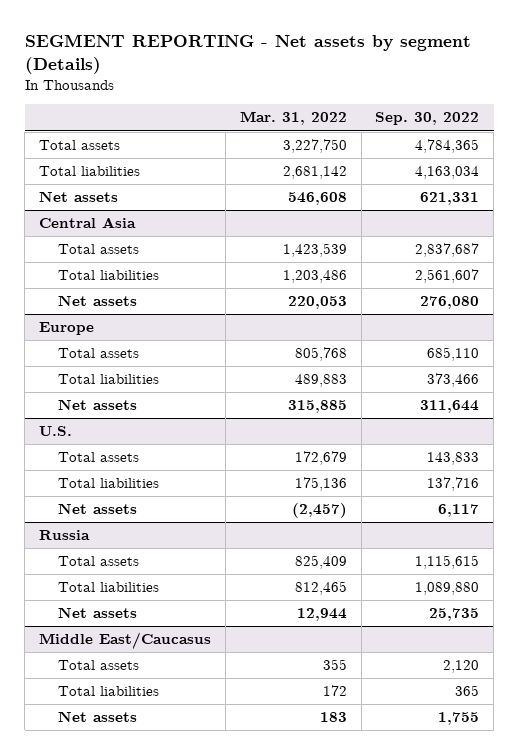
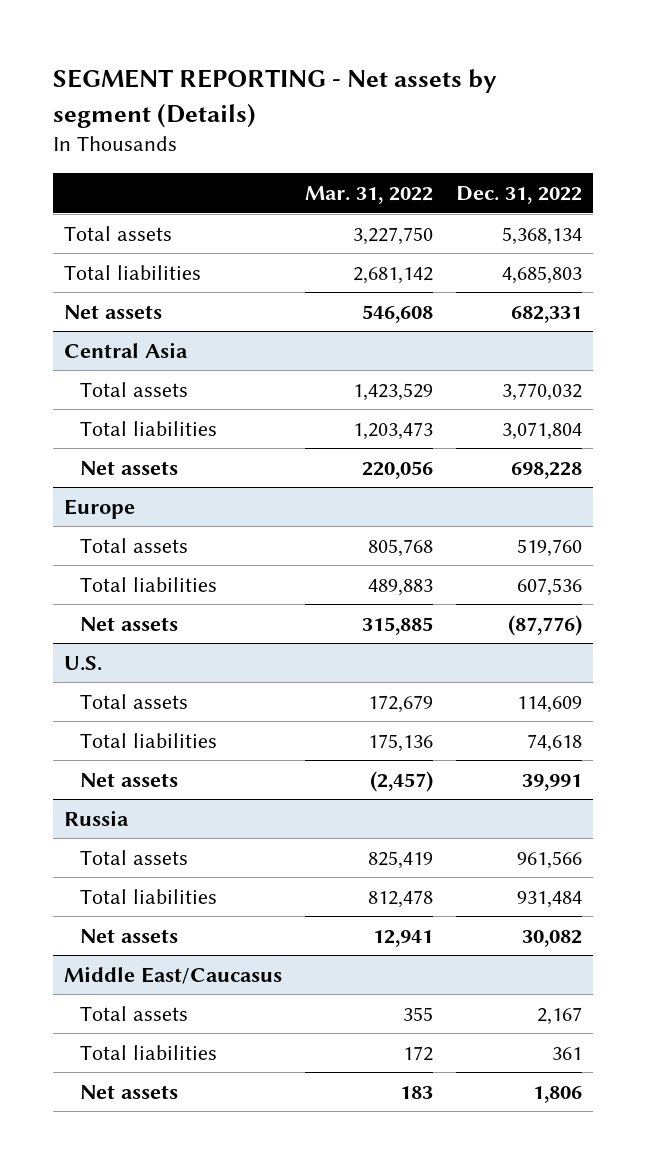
- | Mar. 31, 2022 | Sep. 30, 2022
+ | Mar. 31, 2022 | Dec. 31, 2022
@ Central Asia
- Total assets | 1,423,539 | 2,837,687
- Total liabilities | 1,203,486 | 2,561,607
- Net assets | 220,053 | 276,080
+ Total assets | 1,423,529 | 3,770,032
+ Total liabilities | 1,203,473 | 3,071,804
+ Net assets | 220,056 | 698,228
@ Russia
- Total assets | 825,409 | 1,115,615
- Total liabilities | 812,465 | 1,089,880
- Net assets | 12,944 | 25,735
+ Total assets | 825,419 | 961,566
+ Total liabilities | 812,478 | 931,484
+ Net assets | 12,941 | 30,082

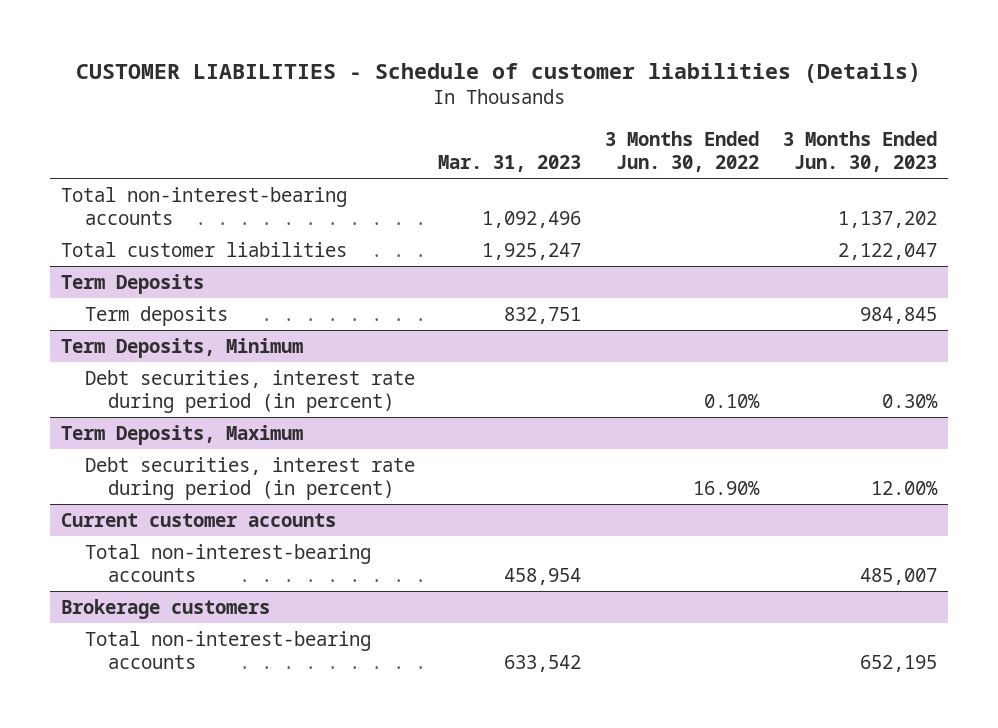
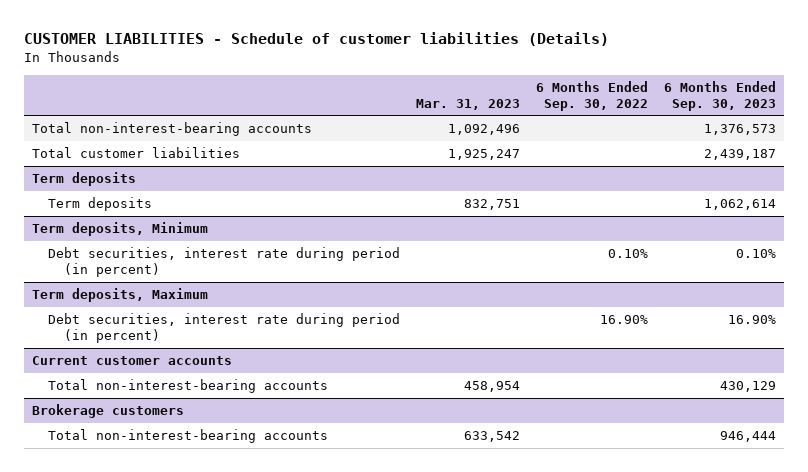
- | Mar. 31, 2023 | 3 Months Ended Jun. 30, 2022 | 3 Months Ended Jun. 30, 2023
+ | Mar. 31, 2023 | 6 Months Ended Sep. 30, 2022 | 6 Months Ended Sep. 30, 2023
- Term Deposits
+ Term deposits
- Term Deposits, Minimum
+ Term deposits, Minimum
- Term Deposits, Maximum
+ Term deposits, Maximum

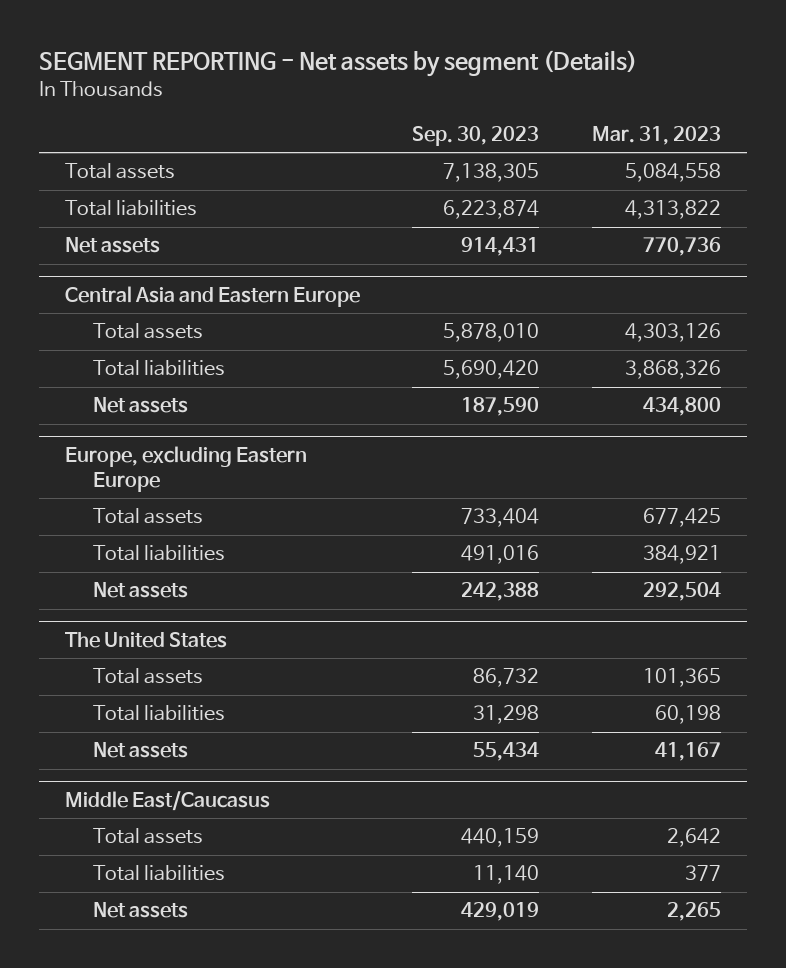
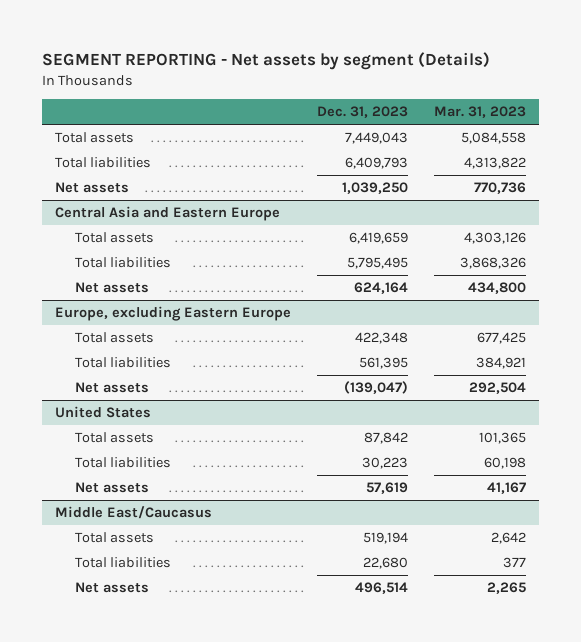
- | Sep. 30, 2023 | Mar. 31, 2023
+ | Dec. 31, 2023 | Mar. 31, 2023
- The United States
+ United States

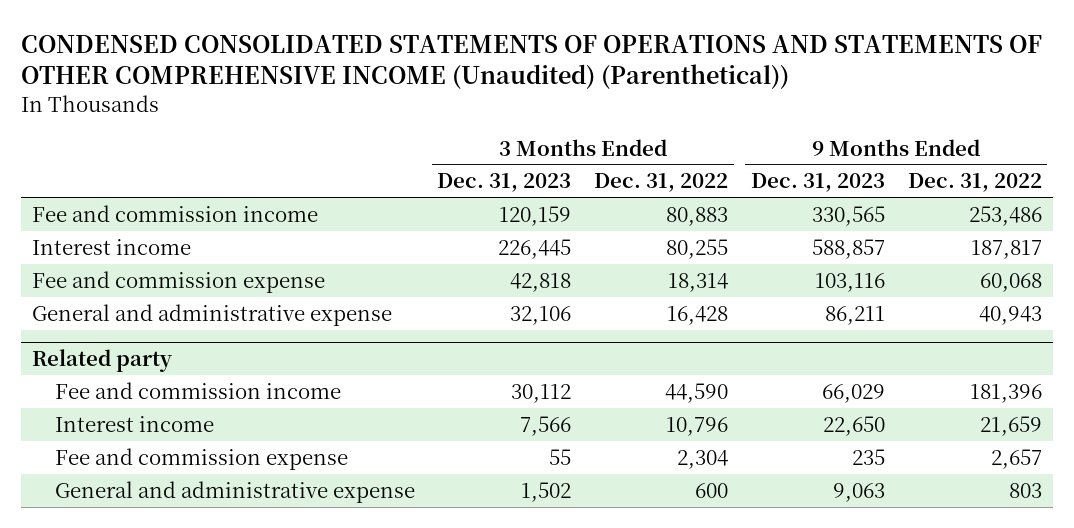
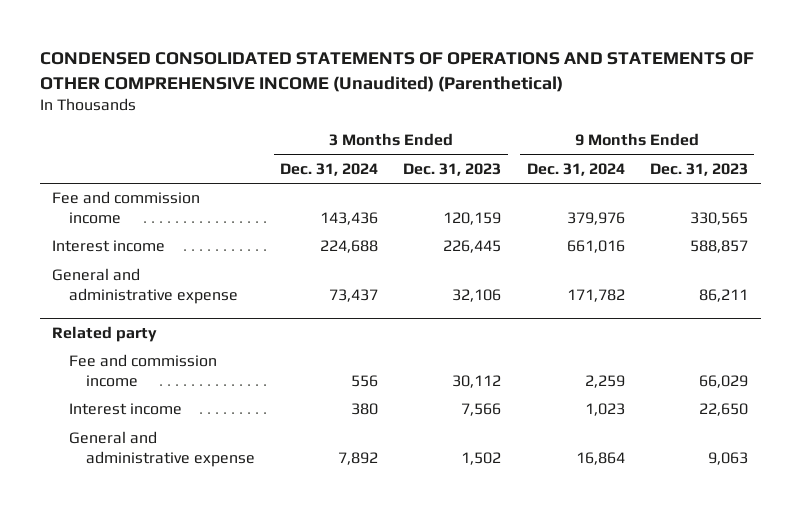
- CONDENSED CONSOLIDATED STATEMENTS OF OPERATIONS AND STATEMENTS OF OTHER COMPREHENSIVE INCOME (Unaudited) (Parenthetical))
+ CONDENSED CONSOLIDATED STATEMENTS OF OPERATIONS AND STATEMENTS OF OTHER COMPREHENSIVE INCOME (Unaudited) (Parenthetical)
- | 3 Months Ended Dec. 31, 2023 | 3 Months Ended Dec. 31, 2022 | 9 Months Ended Dec. 31, 2023 | 9 Months Ended Dec. 31, 2022
+ | 3 Months Ended Dec. 31, 2024 | 3 Months Ended Dec. 31, 2023 | 9 Months Ended Dec. 31, 2024 | 9 Months Ended Dec. 31, 2023
- Fee and commission expense | 42,818 | 18,314 | 103,116 | 60,068
@ Related party
- Fee and commission expense | 55 | 2,304 | 235 | 2,657

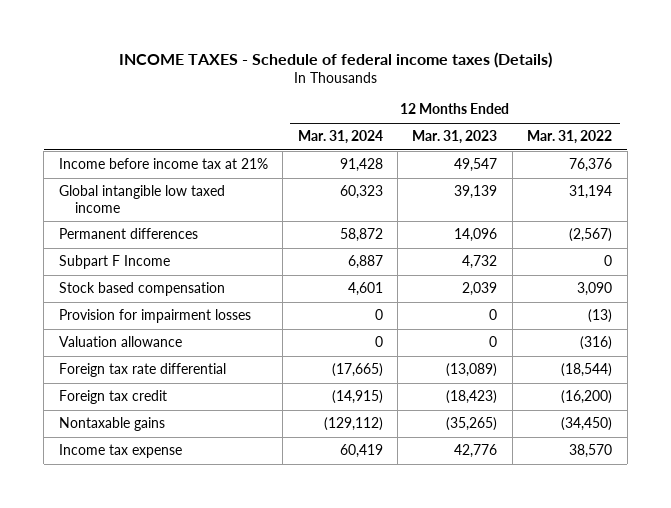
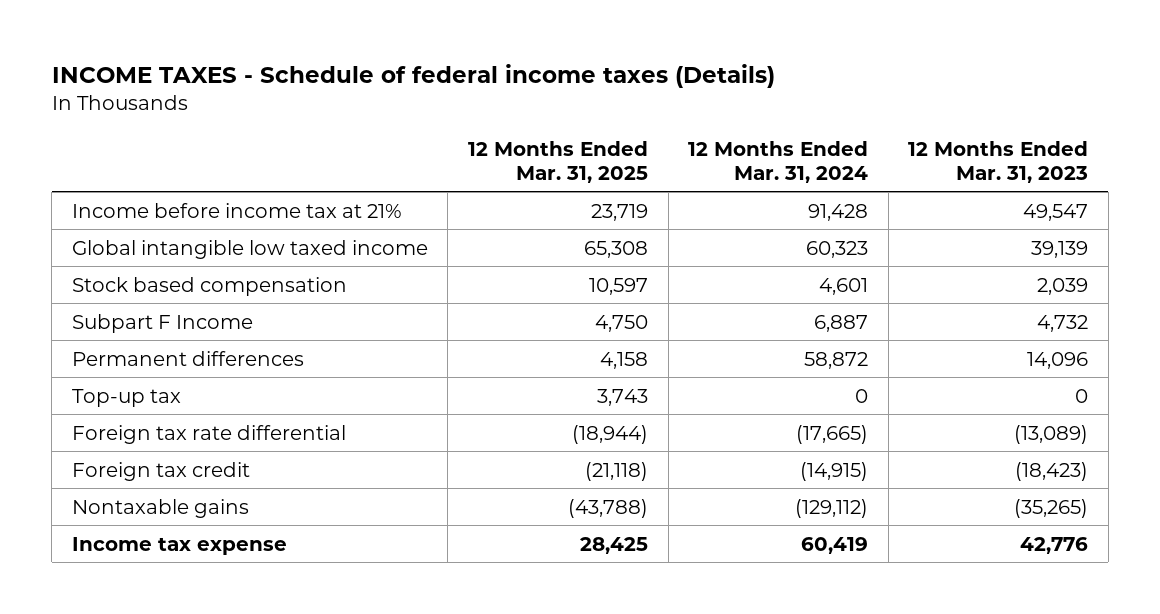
- | 12 Months Ended Mar. 31, 2024 | 12 Months Ended Mar. 31, 2023 | 12 Months Ended Mar. 31, 2022
+ | 12 Months Ended Mar. 31, 2025 | 12 Months Ended Mar. 31, 2024 | 12 Months Ended Mar. 31, 2023
- Provision for impairment losses | 0 | 0 | (13)
- Valuation allowance | 0 | 0 | (316)
moved down: Subpart F Income | 4,750 | 6,887 | 4,732
moved down: Permanent differences | 4,158 | 58,872 | 14,096
+ Top-up tax | 3,743 | 0 | 0

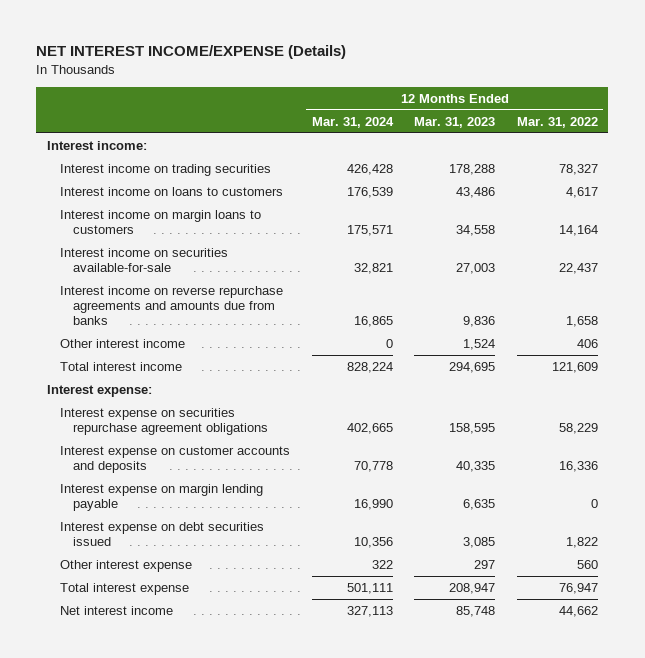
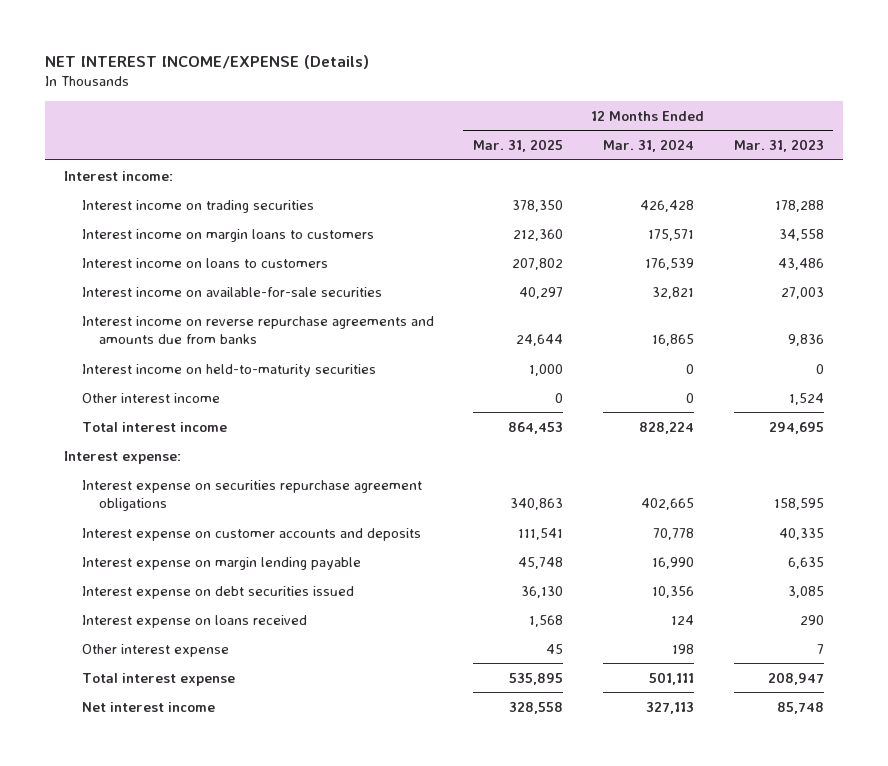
- | 12 Months Ended Mar. 31, 2024 | 12 Months Ended Mar. 31, 2023 | 12 Months Ended Mar. 31, 2022
+ | 12 Months Ended Mar. 31, 2025 | 12 Months Ended Mar. 31, 2024 | 12 Months Ended Mar. 31, 2023
- Interest income on securities available-for-sale | 32,821 | 27,003 | 22,437
moved down: Interest income on loans to customers | 207,802 | 176,539 | 43,486
+ Interest income on available-for-sale securities | 40,297 | 32,821 | 27,003
+ Interest income on held-to-maturity securities | 1,000 | 0 | 0
- Other interest expense | 322 | 297 | 560
+ Interest expense on loans received | 1,568 | 124 | 290
+ Other interest expense | 45 | 198 | 7

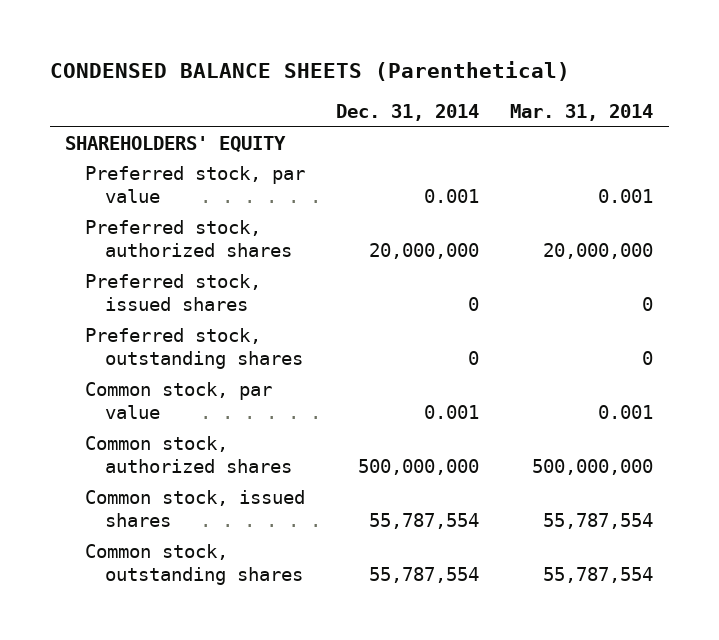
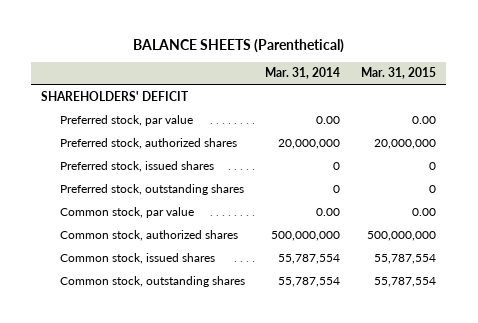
- CONDENSED BALANCE SHEETS (Parenthetical)
+ BALANCE SHEETS (Parenthetical)
- | Dec. 31, 2014 | Mar. 31, 2014
+ | Mar. 31, 2014 | Mar. 31, 2015
- SHAREHOLDERS' EQUITY
- Preferred stock, par value | 0.001 | 0.001
+ SHAREHOLDERS' DEFICIT
+ Preferred stock, par value | 0.00 | 0.00
- Common stock, par value | 0.001 | 0.001
+ Common stock, par value | 0.00 | 0.00

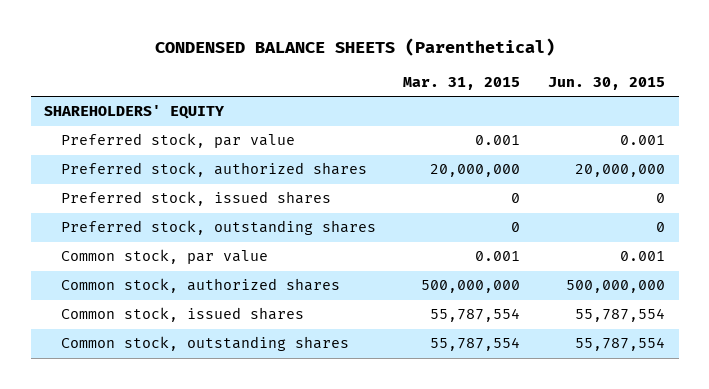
- BALANCE SHEETS (Parenthetical)
+ CONDENSED BALANCE SHEETS (Parenthetical)
- | Mar. 31, 2014 | Mar. 31, 2015
+ | Mar. 31, 2015 | Jun. 30, 2015
- SHAREHOLDERS' DEFICIT
- Preferred stock, par value | 0.00 | 0.00
+ SHAREHOLDERS' EQUITY
+ Preferred stock, par value | 0.001 | 0.001
- Common stock, par value | 0.00 | 0.00
+ Common stock, par value | 0.001 | 0.001

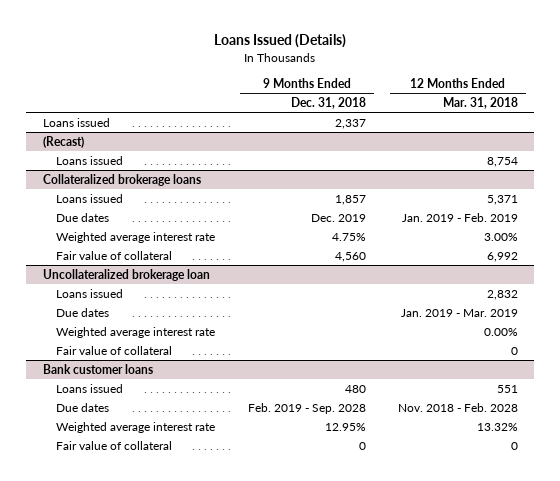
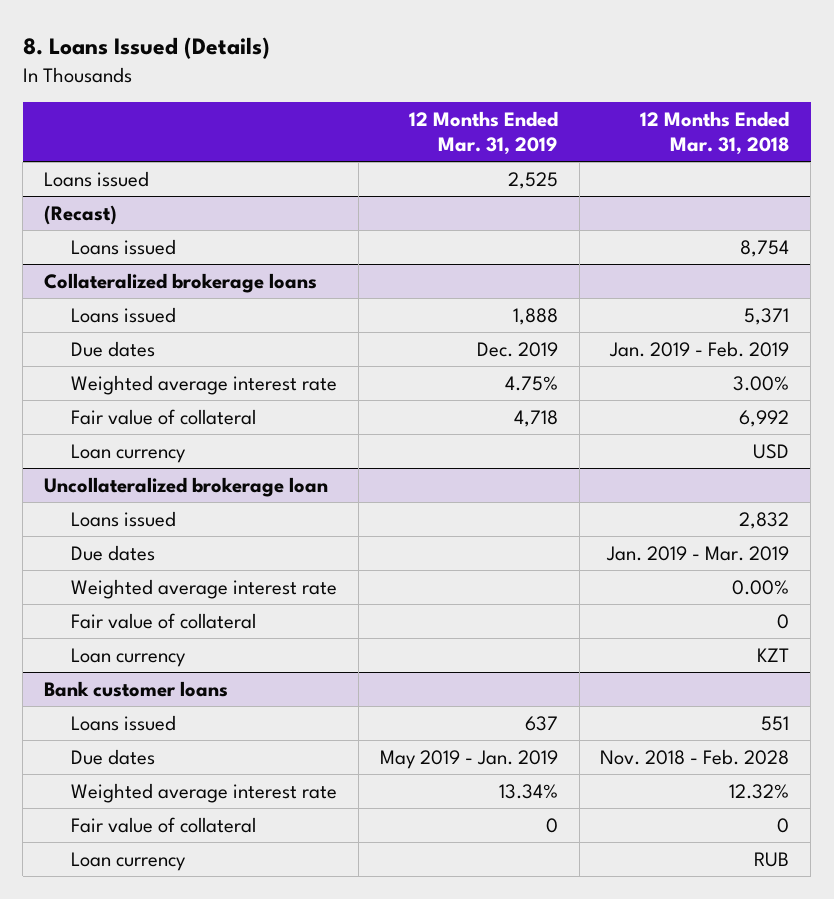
- Loans Issued (Details)
+ 8. Loans Issued (Details)
- | 9 Months Ended Dec. 31, 2018 | 12 Months Ended Mar. 31, 2018
+ | 12 Months Ended Mar. 31, 2019 | 12 Months Ended Mar. 31, 2018
@ Collateralized brokerage loans
+ Loan currency | | USD
@ Uncollateralized brokerage loan
+ Loan currency | | KZT
@ Bank customer loans
- Weighted average interest rate | 12.95% | 13.32%
+ Weighted average interest rate | 13.34% | 12.32%
+ Loan currency | | RUB

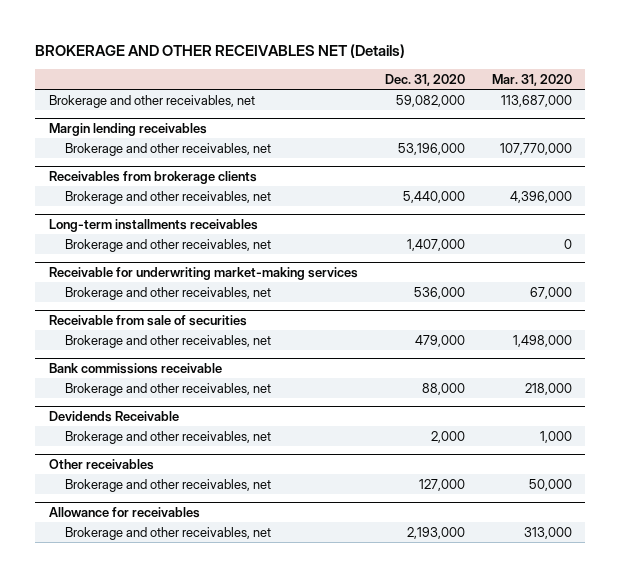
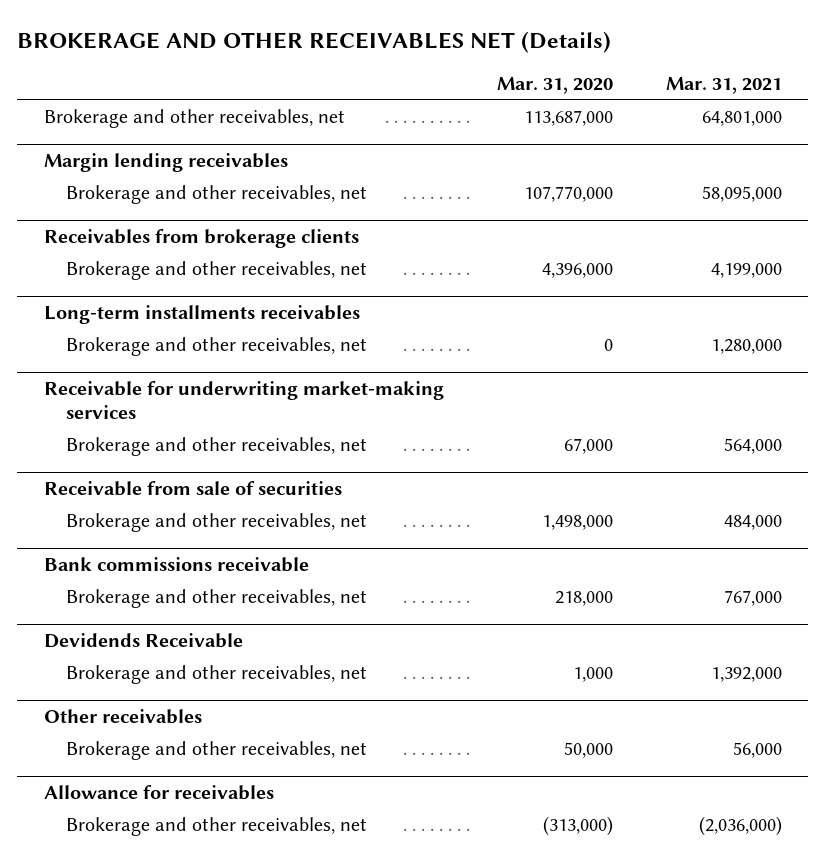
- | Dec. 31, 2020 | Mar. 31, 2020
+ | Mar. 31, 2020 | Mar. 31, 2021
@ Allowance for receivables
- Brokerage and other receivables, net | 2,193,000 | 313,000
+ Brokerage and other receivables, net | (313,000) | (2,036,000)

